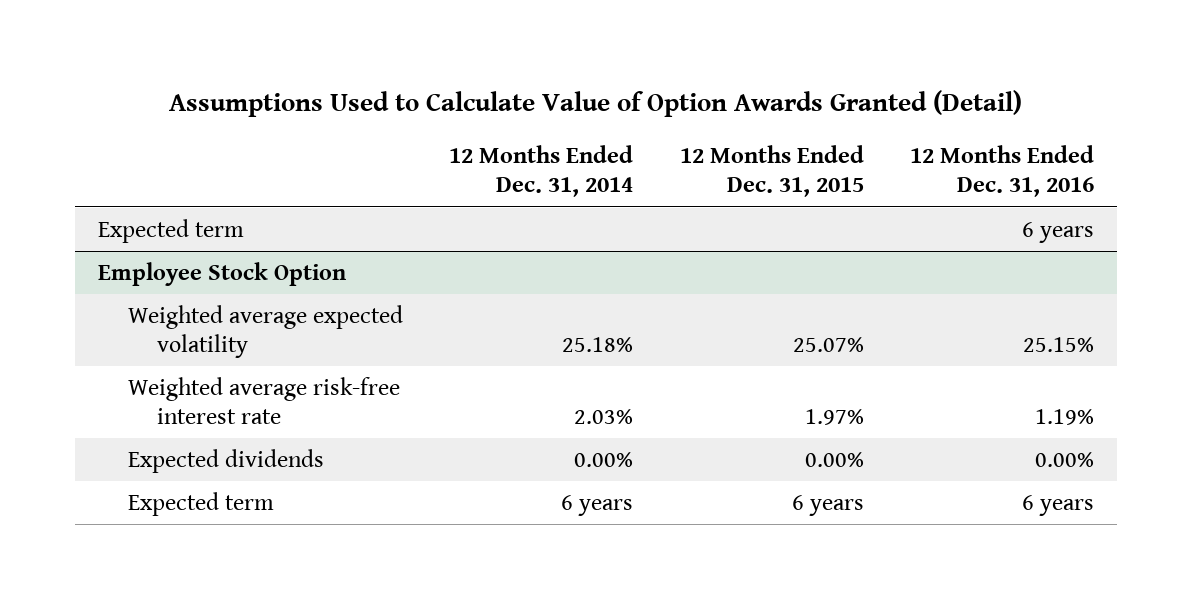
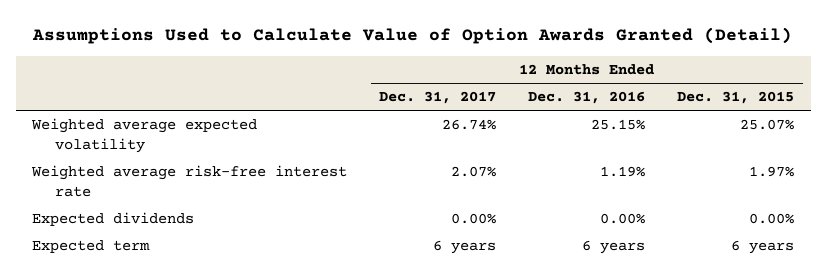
- | 12 Months Ended Dec. 31, 2014 | 12 Months Ended Dec. 31, 2015 | 12 Months Ended Dec. 31, 2016
+ | 12 Months Ended Dec. 31, 2017 | 12 Months Ended Dec. 31, 2016 | 12 Months Ended Dec. 31, 2015
- Expected term | | | 6 years
- Employee Stock Option

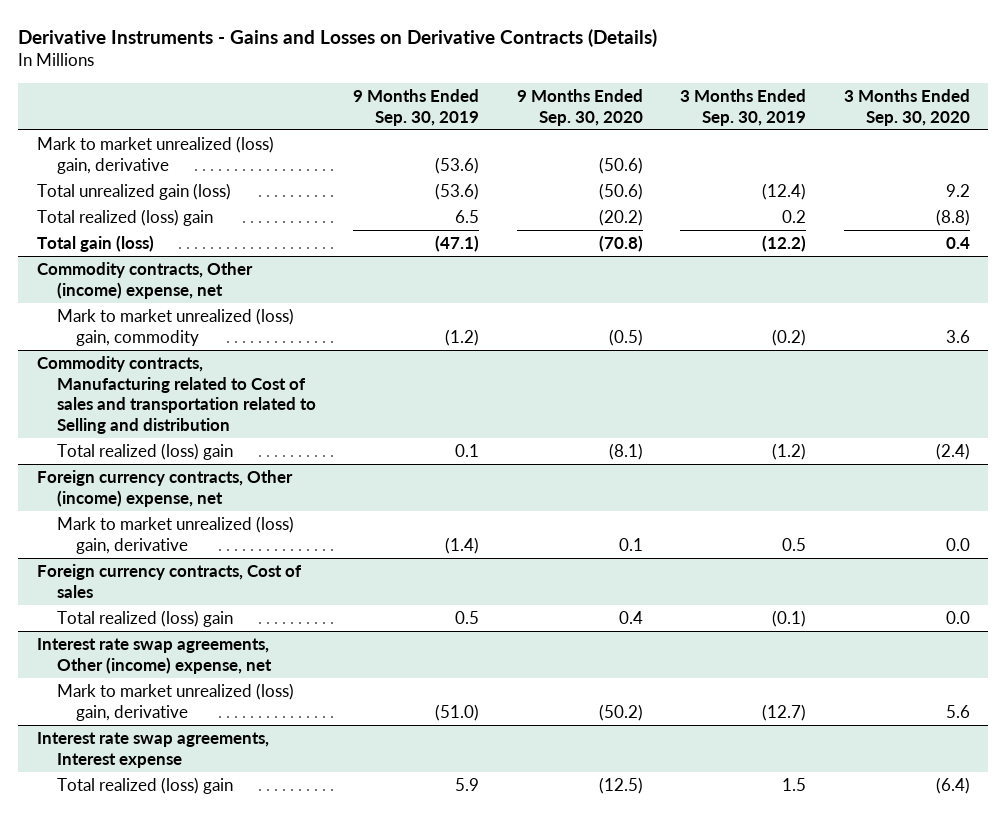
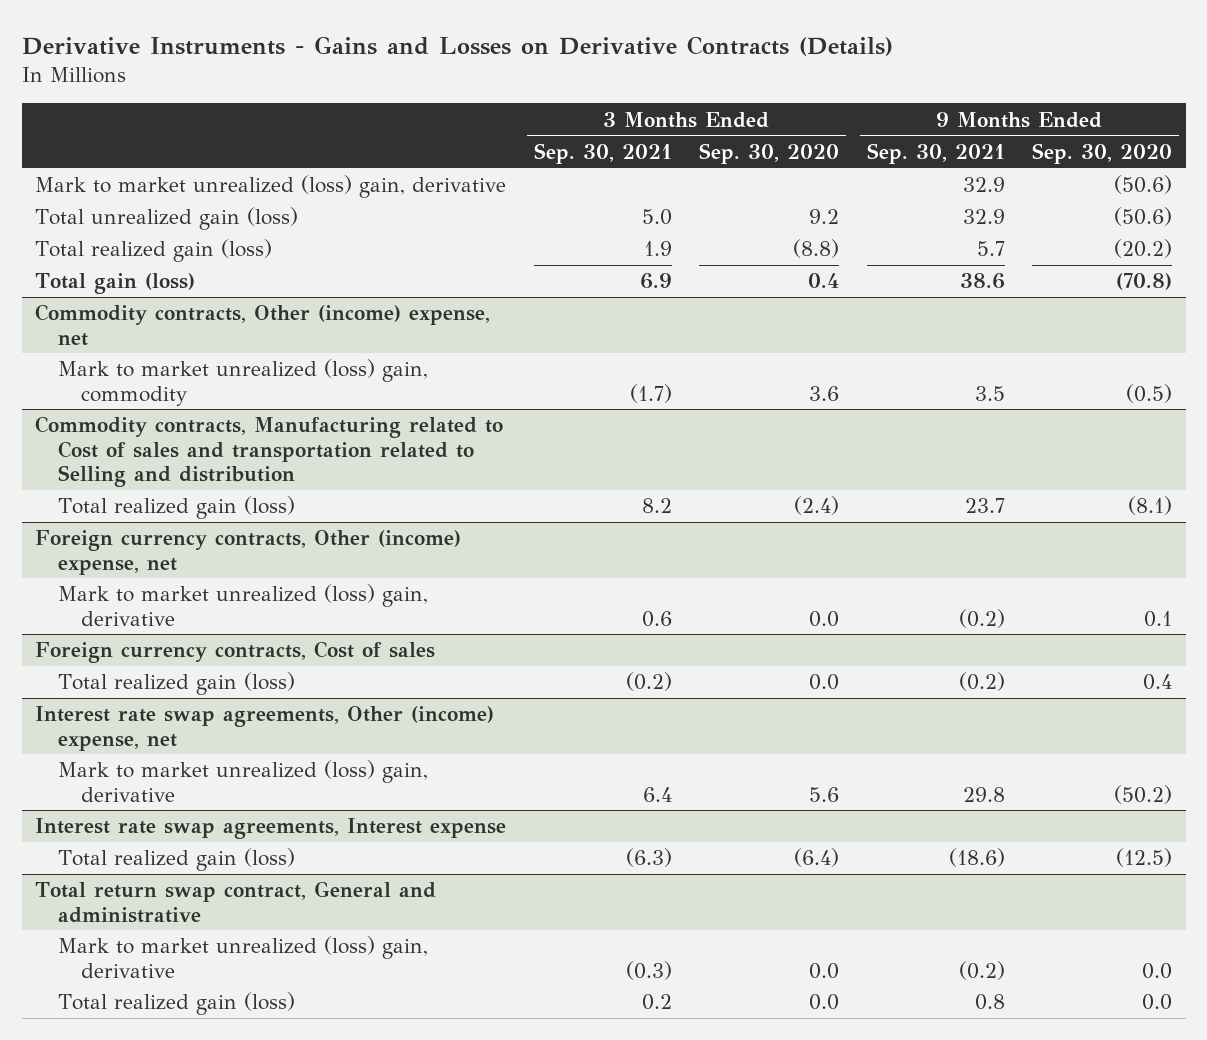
- | 9 Months Ended Sep. 30, 2019 | 9 Months Ended Sep. 30, 2020 | 3 Months Ended Sep. 30, 2019 | 3 Months Ended Sep. 30, 2020
+ | 3 Months Ended Sep. 30, 2021 | 3 Months Ended Sep. 30, 2020 | 9 Months Ended Sep. 30, 2021 | 9 Months Ended Sep. 30, 2020
- Total realized (loss) gain | 6.5 | (20.2) | 0.2 | (8.8)
+ Total realized gain (loss) | 1.9 | (8.8) | 5.7 | (20.2)
@ Commodity contracts, Manufacturing related to Cost of sales and transportation related to Selling and distribution
- Total realized (loss) gain | 0.1 | (8.1) | (1.2) | (2.4)
+ Total realized gain (loss) | 8.2 | (2.4) | 23.7 | (8.1)
@ Foreign currency contracts, Cost of sales
- Total realized (loss) gain | 0.5 | 0.4 | (0.1) | 0.0
+ Total realized gain (loss) | (0.2) | 0.0 | (0.2) | 0.4
@ Interest rate swap agreements, Interest expense
- Total realized (loss) gain | 5.9 | (12.5) | 1.5 | (6.4)
+ Total realized gain (loss) | (6.3) | (6.4) | (18.6) | (12.5)
+ Total return swap contract, General and administrative
+ Mark to market unrealized (loss) gain, derivative | (0.3) | 0.0 | (0.2) | 0.0
+ Total realized gain (loss) | 0.2 | 0.0 | 0.8 | 0.0

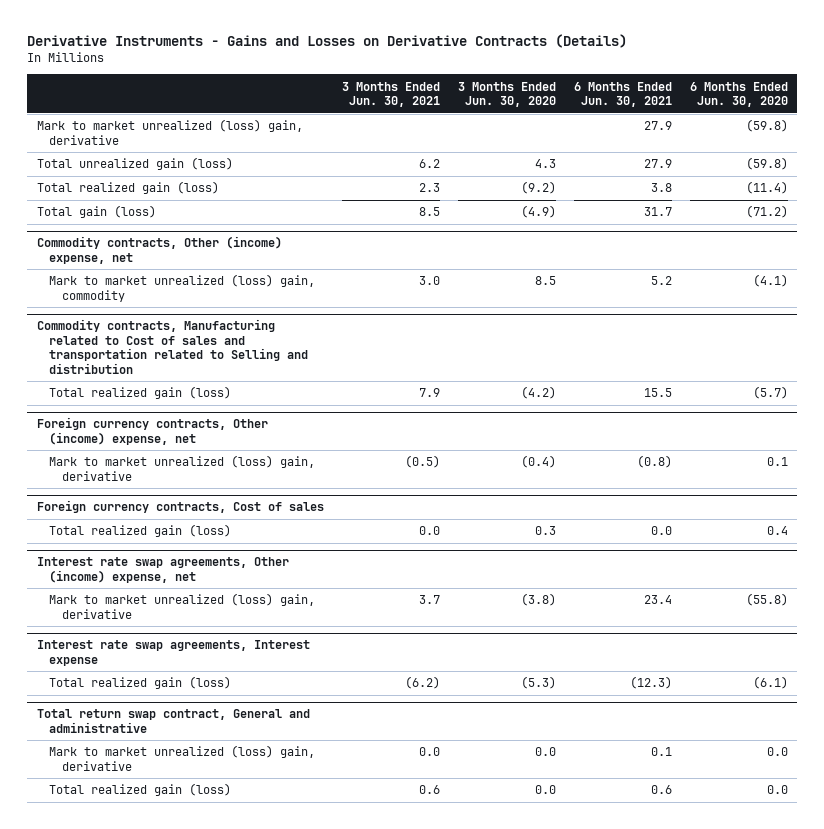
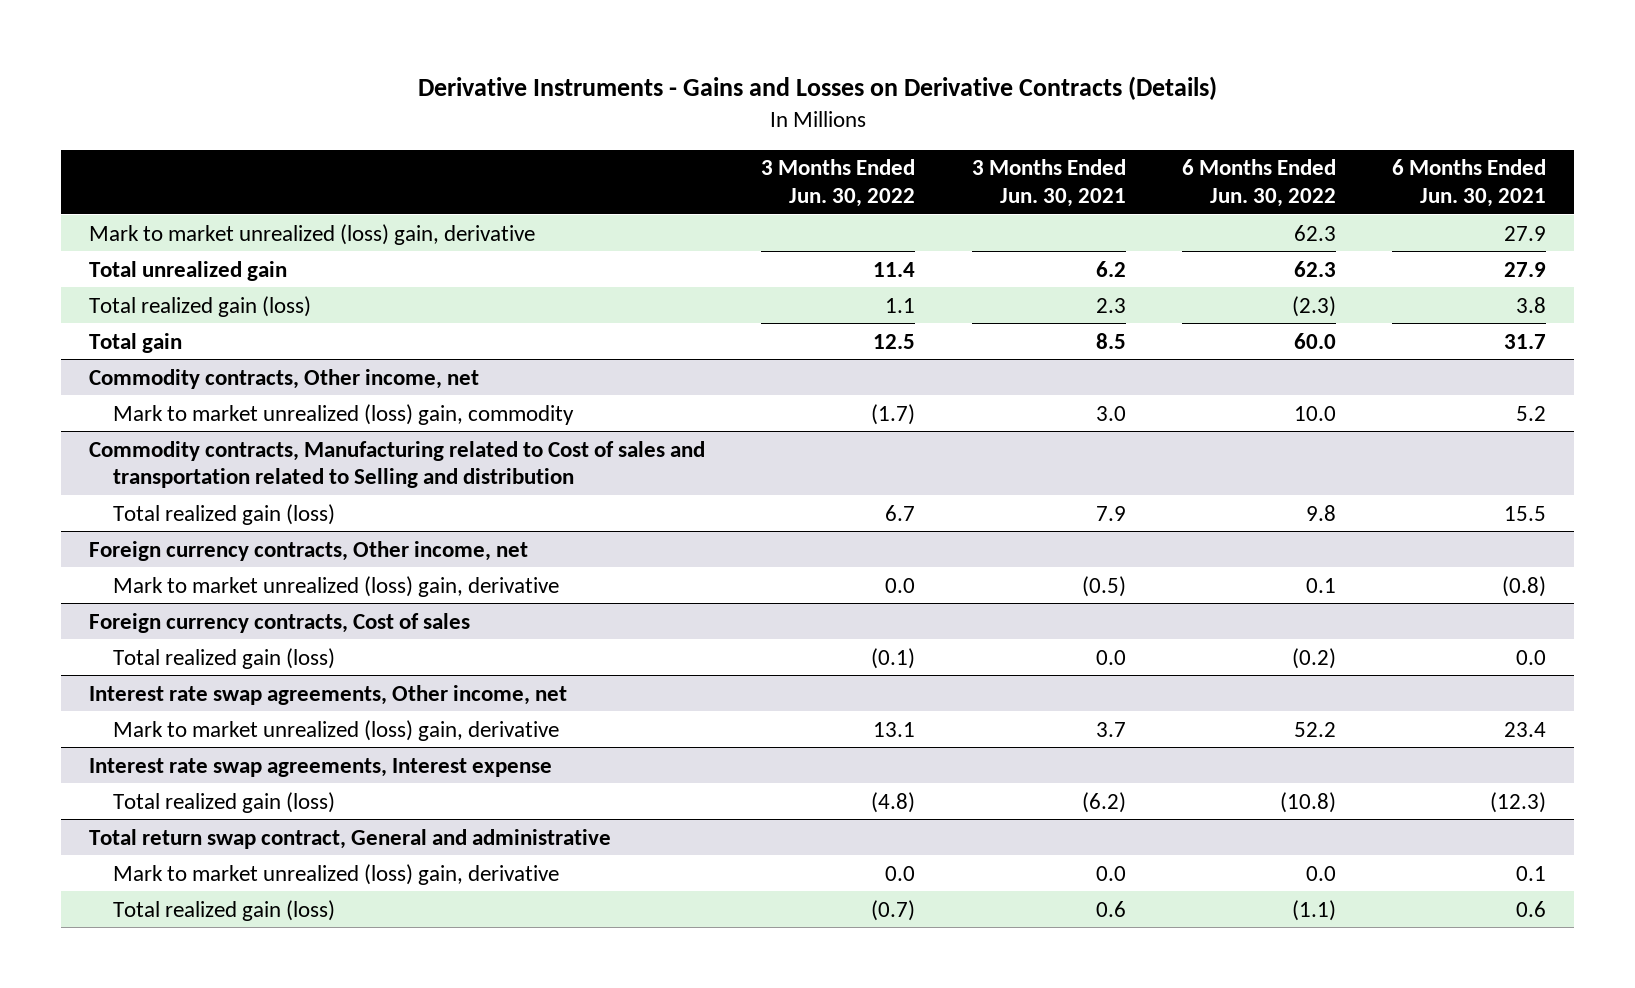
- | 3 Months Ended Jun. 30, 2021 | 3 Months Ended Jun. 30, 2020 | 6 Months Ended Jun. 30, 2021 | 6 Months Ended Jun. 30, 2020
+ | 3 Months Ended Jun. 30, 2022 | 3 Months Ended Jun. 30, 2021 | 6 Months Ended Jun. 30, 2022 | 6 Months Ended Jun. 30, 2021
- Total unrealized gain (loss) | 6.2 | 4.3 | 27.9 | (59.8)
+ Total unrealized gain | 11.4 | 6.2 | 62.3 | 27.9
- Total gain (loss) | 8.5 | (4.9) | 31.7 | (71.2)
- Commodity contracts, Other (income) expense, net
+ Total gain | 12.5 | 8.5 | 60.0 | 31.7
+ Commodity contracts, Other income, net
- Foreign currency contracts, Other (income) expense, net
+ Foreign currency contracts, Other income, net
- Interest rate swap agreements, Other (income) expense, net
+ Interest rate swap agreements, Other income, net

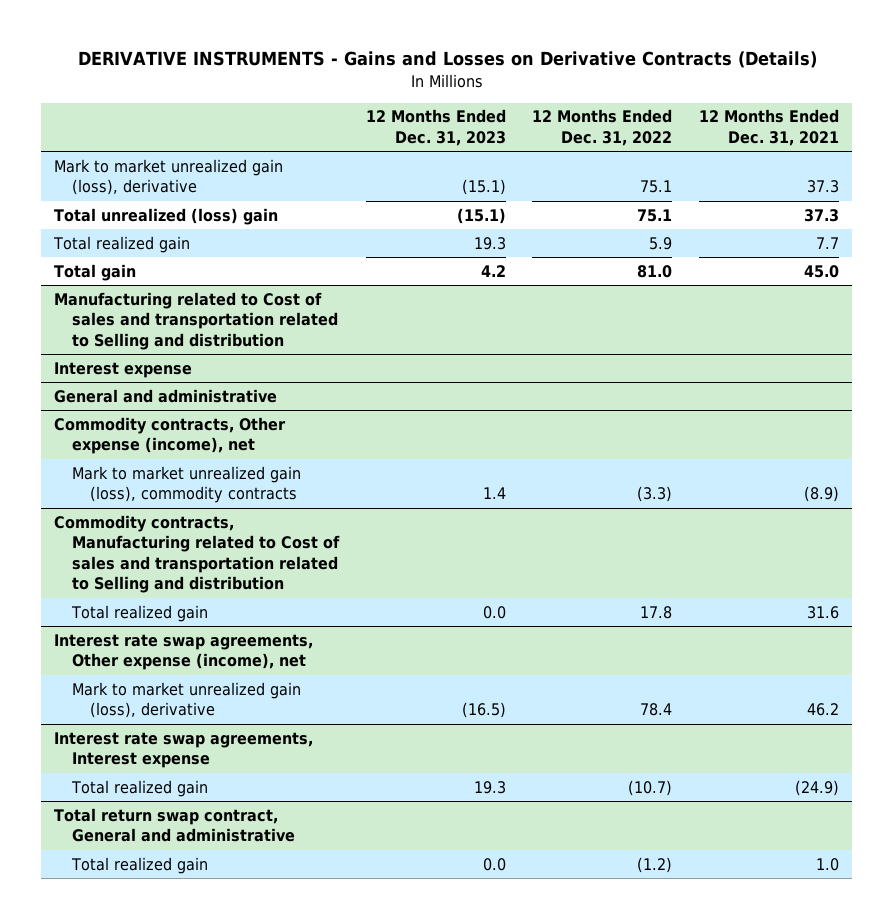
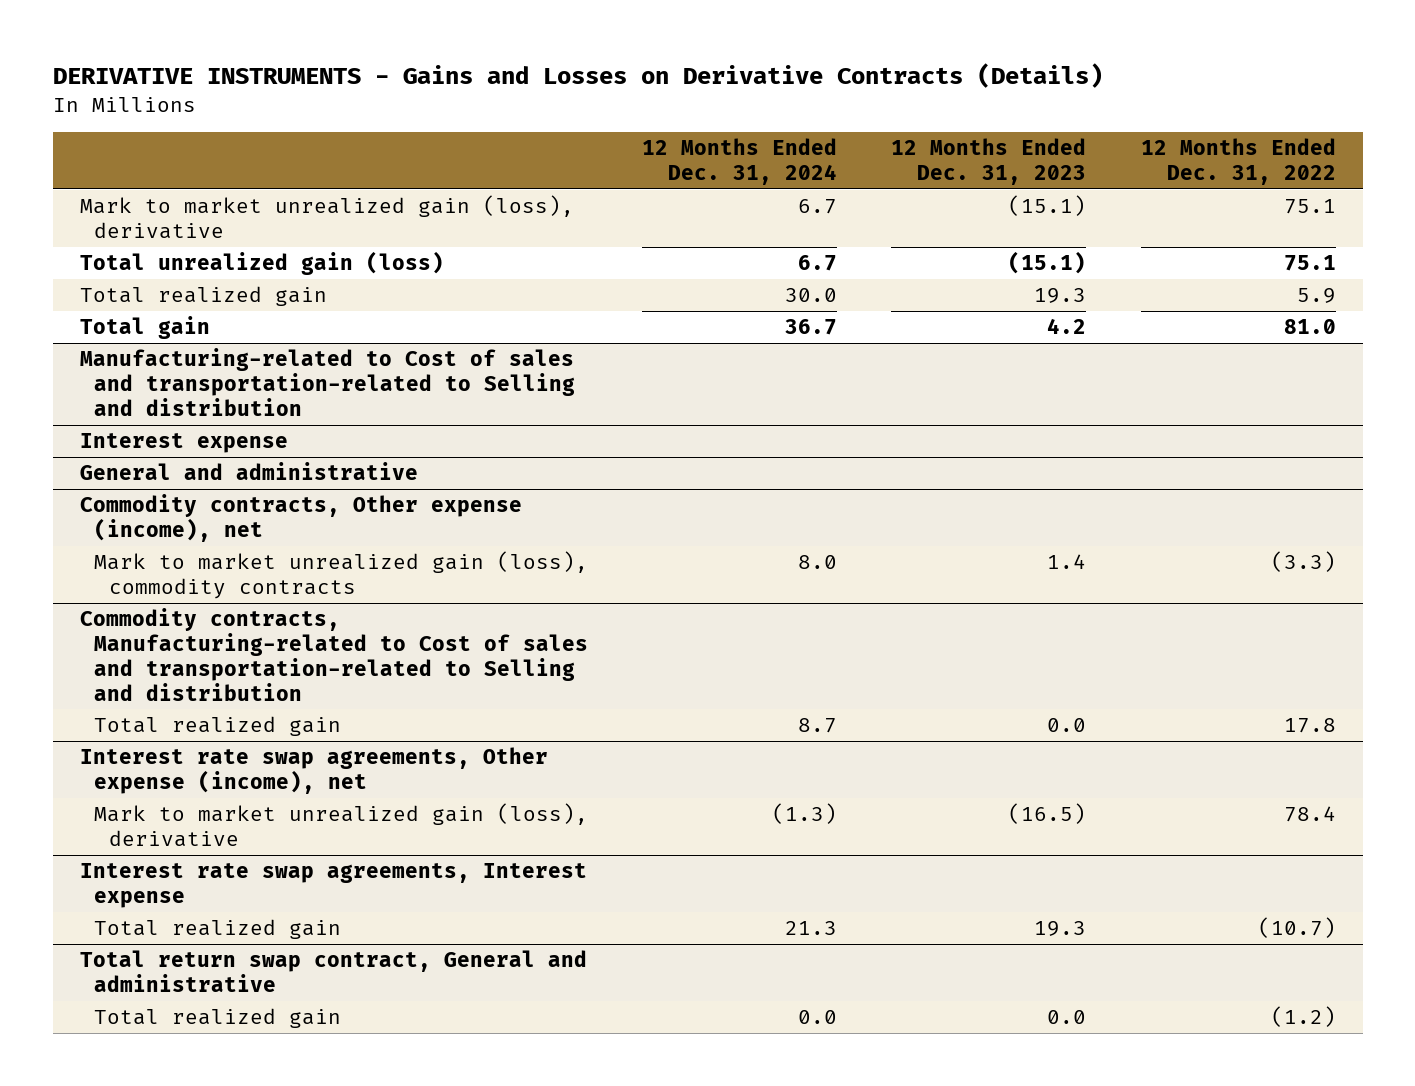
- | 12 Months Ended Dec. 31, 2023 | 12 Months Ended Dec. 31, 2022 | 12 Months Ended Dec. 31, 2021
+ | 12 Months Ended Dec. 31, 2024 | 12 Months Ended Dec. 31, 2023 | 12 Months Ended Dec. 31, 2022
- Total unrealized (loss) gain | (15.1) | 75.1 | 37.3
+ Total unrealized gain (loss) | 6.7 | (15.1) | 75.1
- Manufacturing related to Cost of sales and transportation related to Selling and distribution
+ Manufacturing-related to Cost of sales and transportation-related to Selling and distribution
- Commodity contracts, Manufacturing related to Cost of sales and transportation related to Selling and distribution
+ Commodity contracts, Manufacturing-related to Cost of sales and transportation-related to Selling and distribution

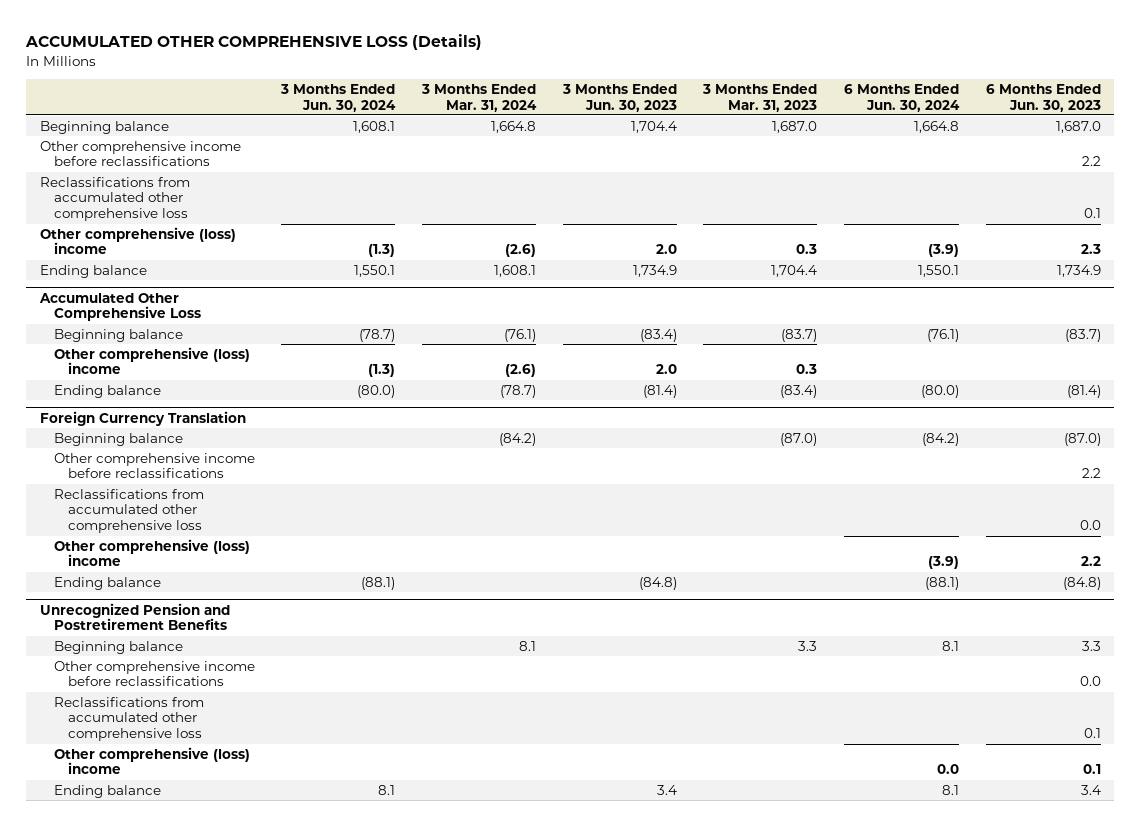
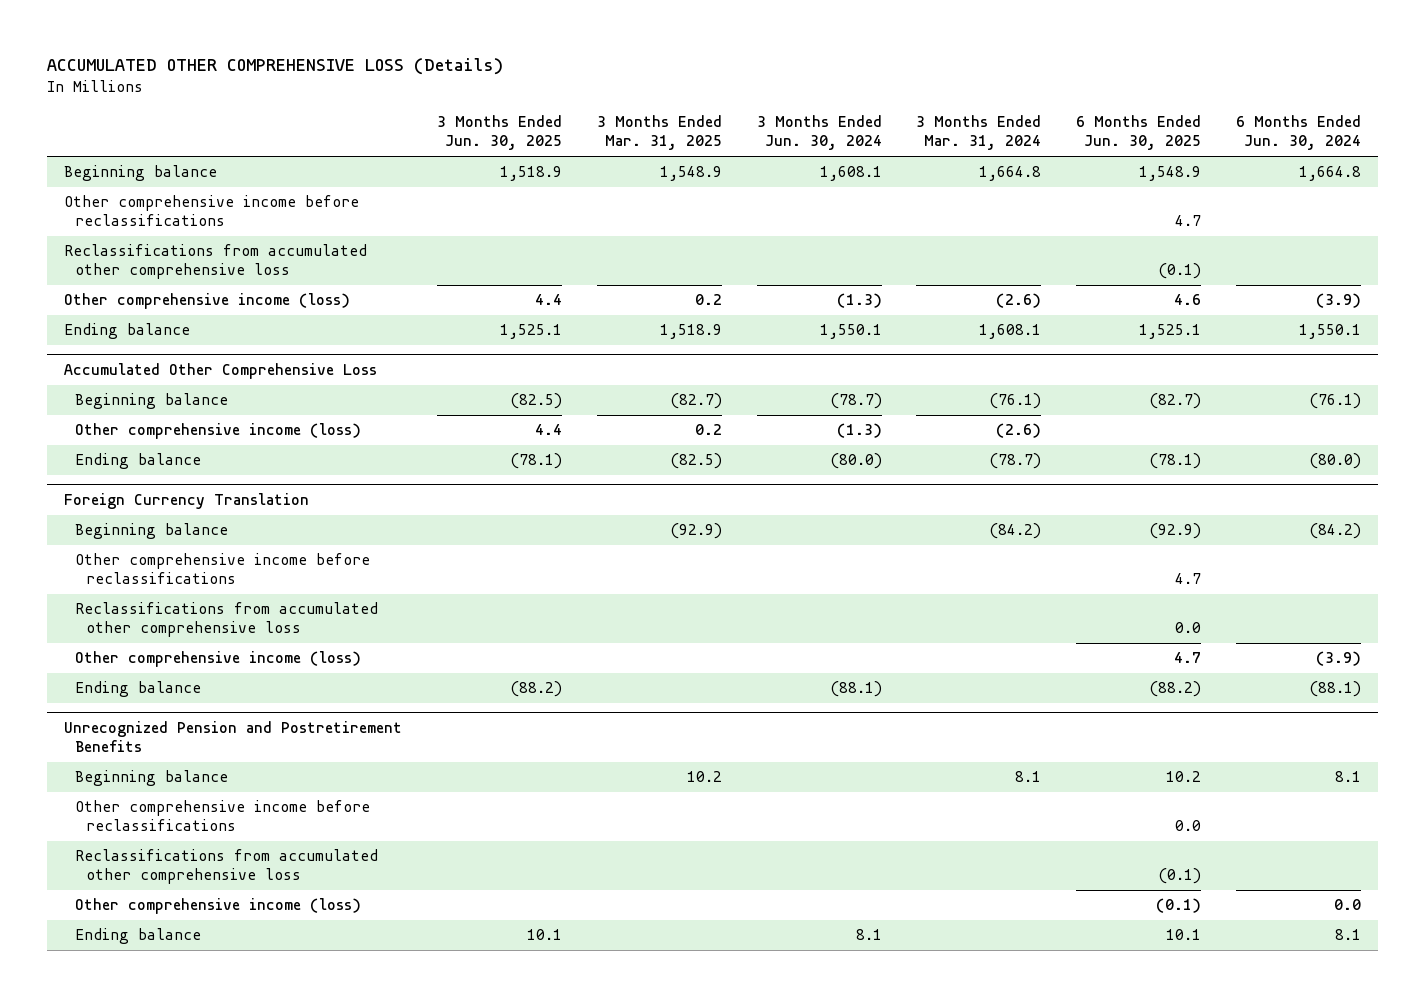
- | 3 Months Ended Jun. 30, 2024 | 3 Months Ended Mar. 31, 2024 | 3 Months Ended Jun. 30, 2023 | 3 Months Ended Mar. 31, 2023 | 6 Months Ended Jun. 30, 2024 | 6 Months Ended Jun. 30, 2023
+ | 3 Months Ended Jun. 30, 2025 | 3 Months Ended Mar. 31, 2025 | 3 Months Ended Jun. 30, 2024 | 3 Months Ended Mar. 31, 2024 | 6 Months Ended Jun. 30, 2025 | 6 Months Ended Jun. 30, 2024
- Other comprehensive (loss) income | (1.3) | (2.6) | 2.0 | 0.3 | (3.9) | 2.3
+ Other comprehensive income (loss) | 4.4 | 0.2 | (1.3) | (2.6) | 4.6 | (3.9)
@ Accumulated Other Comprehensive Loss
- Other comprehensive (loss) income | (1.3) | (2.6) | 2.0 | 0.3 | |
+ Other comprehensive income (loss) | 4.4 | 0.2 | (1.3) | (2.6) | |
@ Foreign Currency Translation
- Other comprehensive (loss) income | | | | | (3.9) | 2.2
+ Other comprehensive income (loss) | | | | | 4.7 | (3.9)
@ Unrecognized Pension and Postretirement Benefits
- Other comprehensive (loss) income | | | | | 0.0 | 0.1
+ Other comprehensive income (loss) | | | | | (0.1) | 0.0

